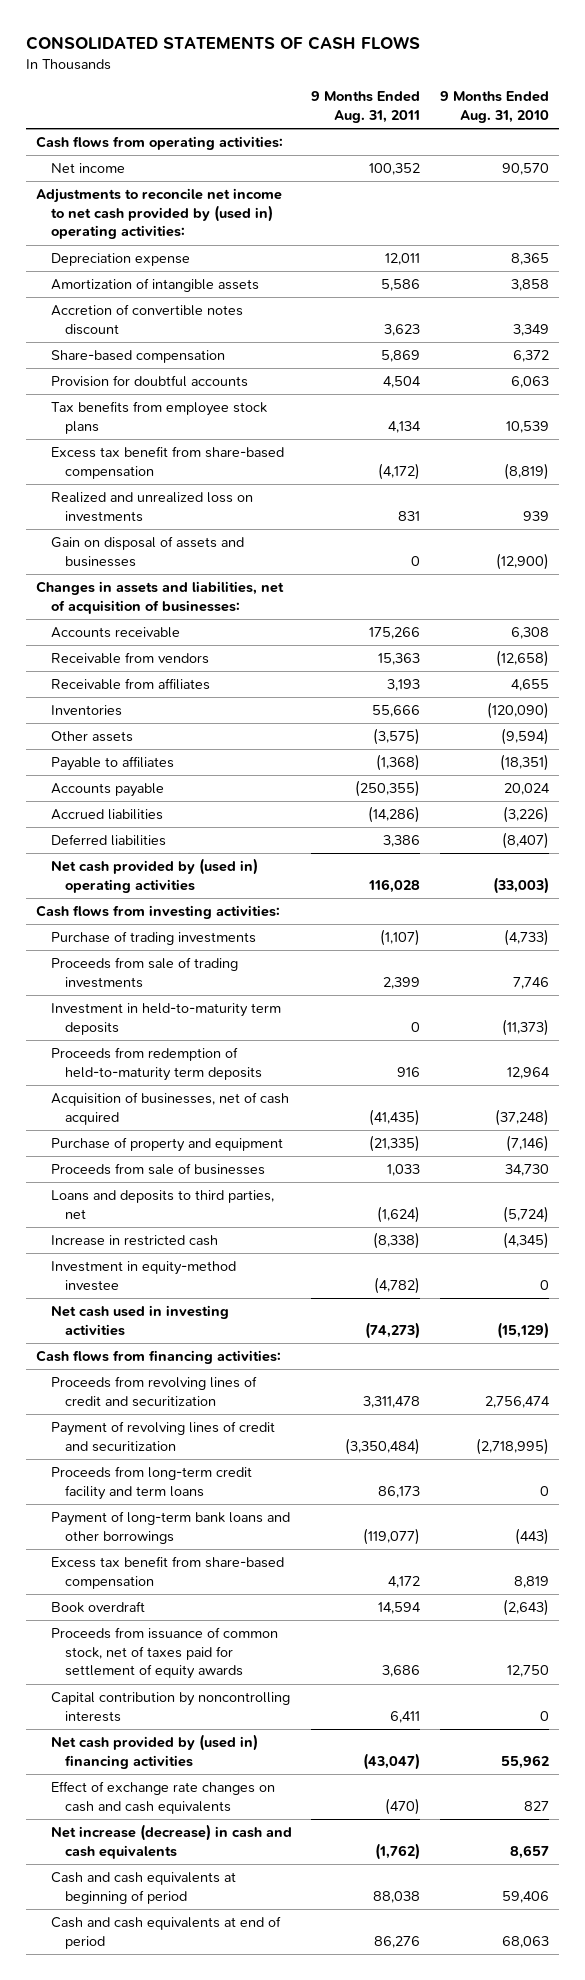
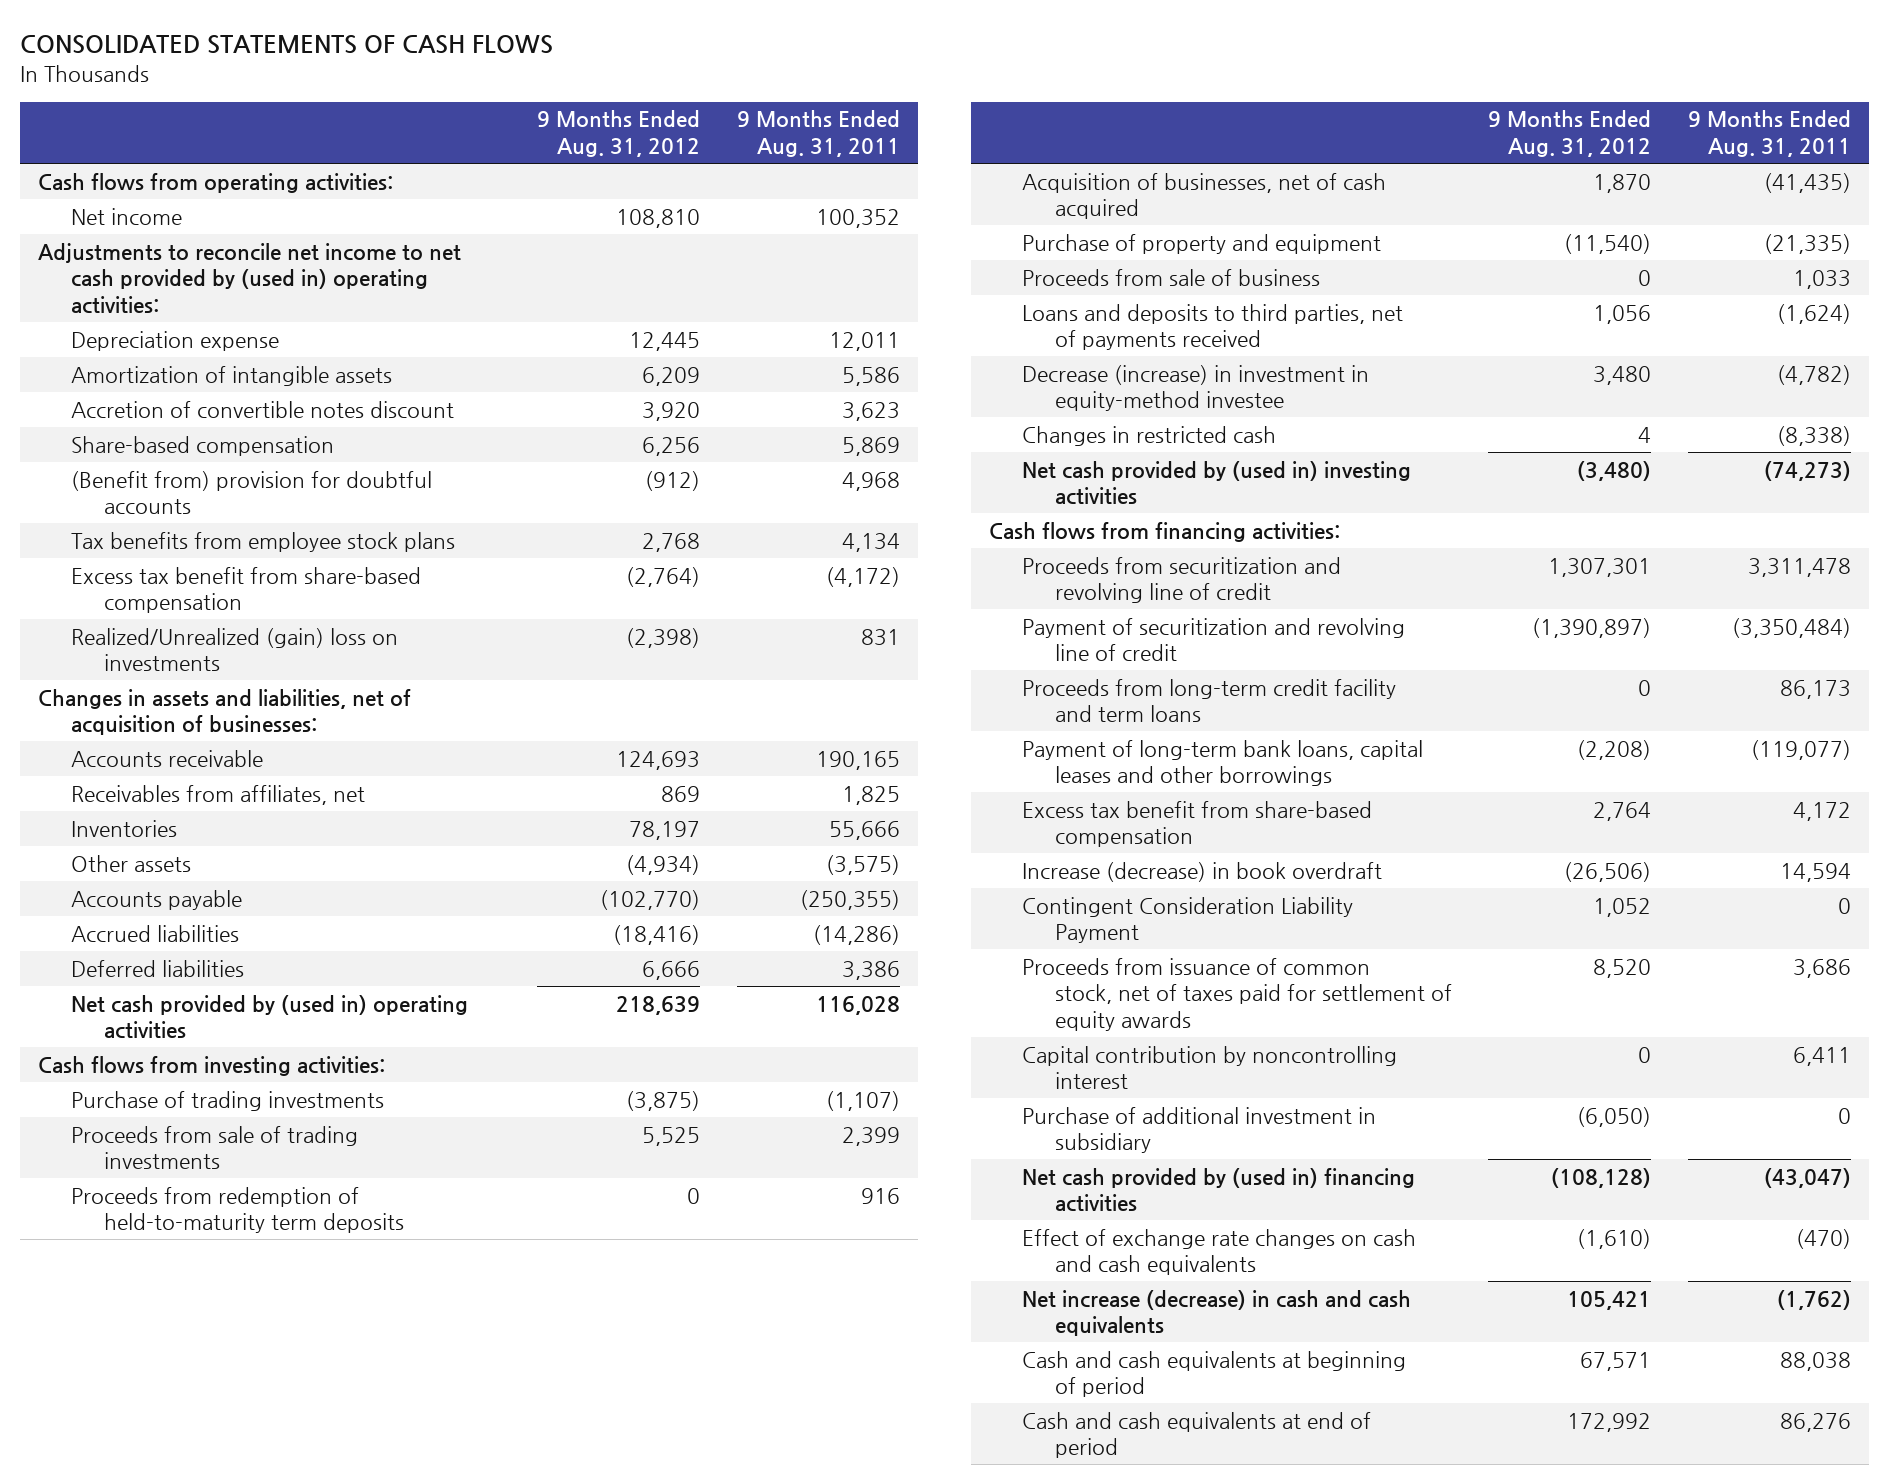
- | 9 Months Ended Aug. 31, 2011 | 9 Months Ended Aug. 31, 2010
+ | 9 Months Ended Aug. 31, 2012 | 9 Months Ended Aug. 31, 2011
- Provision for doubtful accounts | 4,504 | 6,063
+ (Benefit from) provision for doubtful accounts | (912) | 4,968
- Realized and unrealized loss on investments | 831 | 939
- Gain on disposal of assets and businesses | 0 | (12,900)
+ Realized/Unrealized (gain) loss on investments | (2,398) | 831
- Accounts receivable | 175,266 | 6,308
- Receivable from vendors | 15,363 | (12,658)
- Receivable from affiliates | 3,193 | 4,655
+ Accounts receivable | 124,693 | 190,165
+ Receivables from affiliates, net | 869 | 1,825
- Payable to affiliates | (1,368) | (18,351)
- Investment in held-to-maturity term deposits | 0 | (11,373)
- Proceeds from sale of businesses | 1,033 | 34,730
- Loans and deposits to third parties, net | (1,624) | (5,724)
- Increase in restricted cash | (8,338) | (4,345)
- Investment in equity-method investee | (4,782) | 0
- Net cash used in investing activities | (74,273) | (15,129)
+ Proceeds from sale of business | 0 | 1,033
+ Loans and deposits to third parties, net of payments received | 1,056 | (1,624)
+ Decrease (increase) in investment in equity-method investee | 3,480 | (4,782)
+ Changes in restricted cash | 4 | (8,338)
+ Net cash provided by (used in) investing activities | (3,480) | (74,273)
- Proceeds from revolving lines of credit and securitization | 3,311,478 | 2,756,474
- Payment of revolving lines of credit and securitization | (3,350,484) | (2,718,995)
+ Proceeds from securitization and revolving line of credit | 1,307,301 | 3,311,478
+ Payment of securitization and revolving line of credit | (1,390,897) | (3,350,484)
- Payment of long-term bank loans and other borrowings | (119,077) | (443)
+ Payment of long-term bank loans, capital leases and other borrowings | (2,208) | (119,077)
- Book overdraft | 14,594 | (2,643)
+ Increase (decrease) in book overdraft | (26,506) | 14,594
+ Contingent Consideration Liability Payment | 1,052 | 0
- Capital contribution by noncontrolling interests | 6,411 | 0
+ Capital contribution by noncontrolling interest | 0 | 6,411
+ Purchase of additional investment in subsidiary | (6,050) | 0

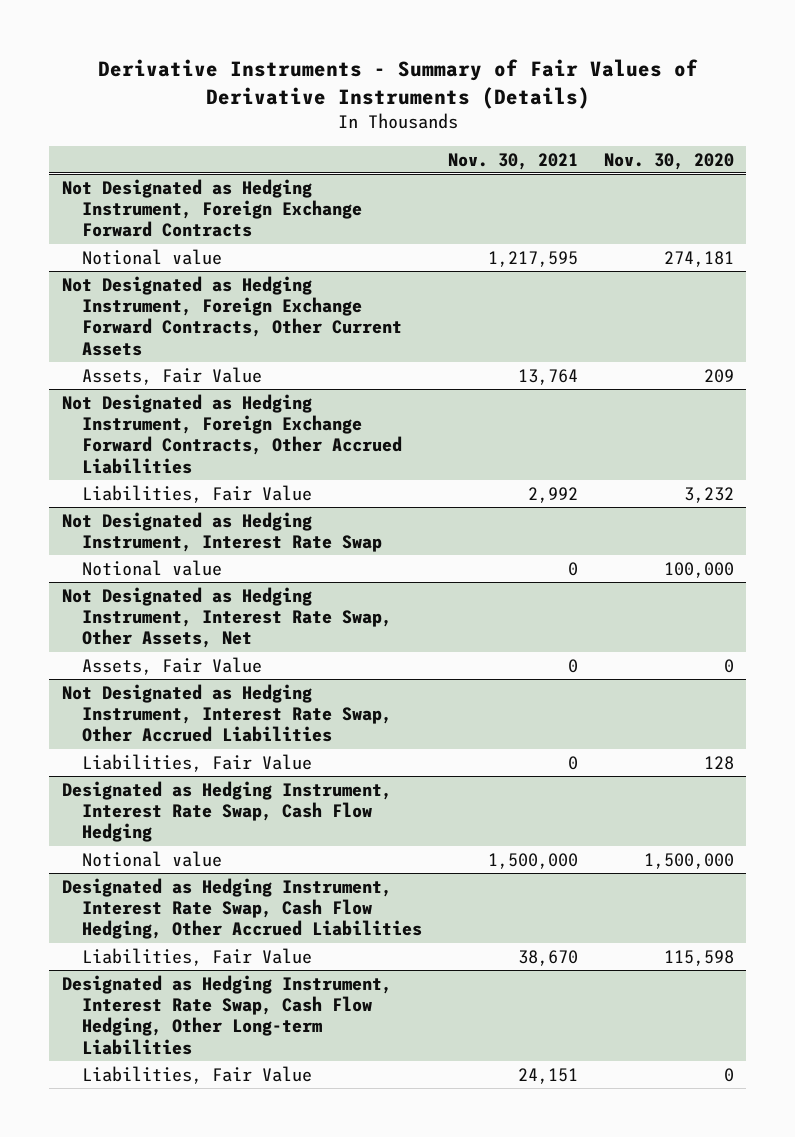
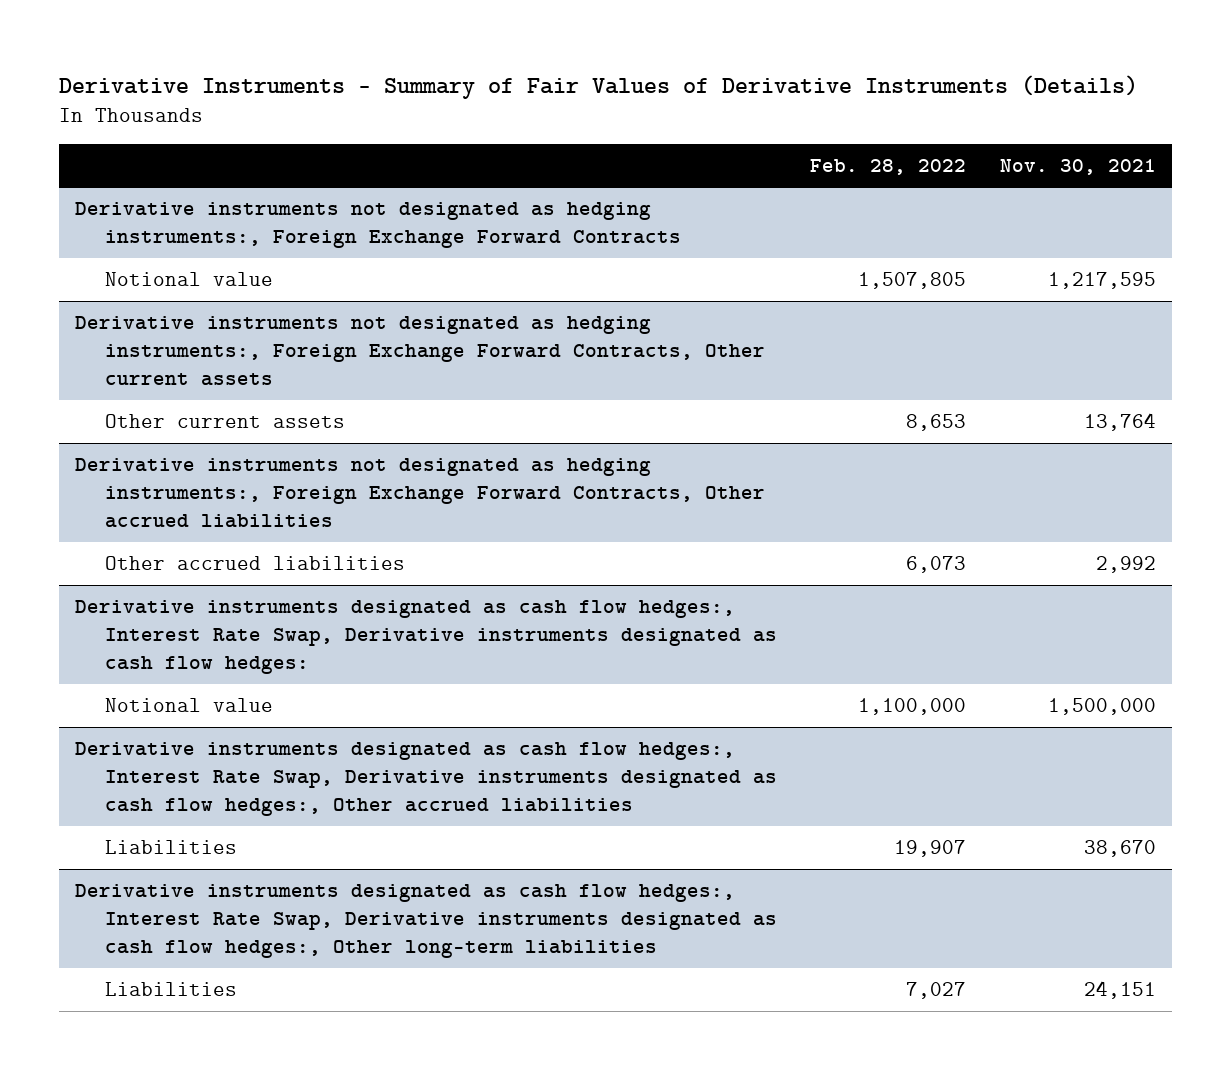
- | Nov. 30, 2021 | Nov. 30, 2020
+ | Feb. 28, 2022 | Nov. 30, 2021
- Not Designated as Hedging Instrument, Foreign Exchange Forward Contracts
+ Derivative instruments not designated as hedging instruments:, Foreign Exchange Forward Contracts
- Not Designated as Hedging Instrument, Foreign Exchange Forward Contracts, Other Current Assets
- Assets, Fair Value | 13,764 | 209
- Not Designated as Hedging Instrument, Foreign Exchange Forward Contracts, Other Accrued Liabilities
- Liabilities, Fair Value | 2,992 | 3,232
- Not Designated as Hedging Instrument, Interest Rate Swap
- Notional value | 0 | 100,000
- Not Designated as Hedging Instrument, Interest Rate Swap, Other Assets, Net
- Assets, Fair Value | 0 | 0
- Not Designated as Hedging Instrument, Interest Rate Swap, Other Accrued Liabilities
- Liabilities, Fair Value | 0 | 128
- Designated as Hedging Instrument, Interest Rate Swap, Cash Flow Hedging
+ Derivative instruments not designated as hedging instruments:, Foreign Exchange Forward Contracts, Other current assets
+ Other current assets | 8,653 | 13,764
+ Derivative instruments not designated as hedging instruments:, Foreign Exchange Forward Contracts, Other accrued liabilities
+ Other accrued liabilities | 6,073 | 2,992
+ Derivative instruments designated as cash flow hedges:, Interest Rate Swap, Derivative instruments designated as cash flow hedges:
- Designated as Hedging Instrument, Interest Rate Swap, Cash Flow Hedging, Other Accrued Liabilities
- Liabilities, Fair Value | 38,670 | 115,598
- Designated as Hedging Instrument, Interest Rate Swap, Cash Flow Hedging, Other Long-term Liabilities
- Liabilities, Fair Value | 24,151 | 0
+ Derivative instruments designated as cash flow hedges:, Interest Rate Swap, Derivative instruments designated as cash flow hedges:, Other accrued liabilities
+ Liabilities | 19,907 | 38,670
+ Derivative instruments designated as cash flow hedges:, Interest Rate Swap, Derivative instruments designated as cash flow hedges:, Other long-term liabilities
+ Liabilities | 7,027 | 24,151

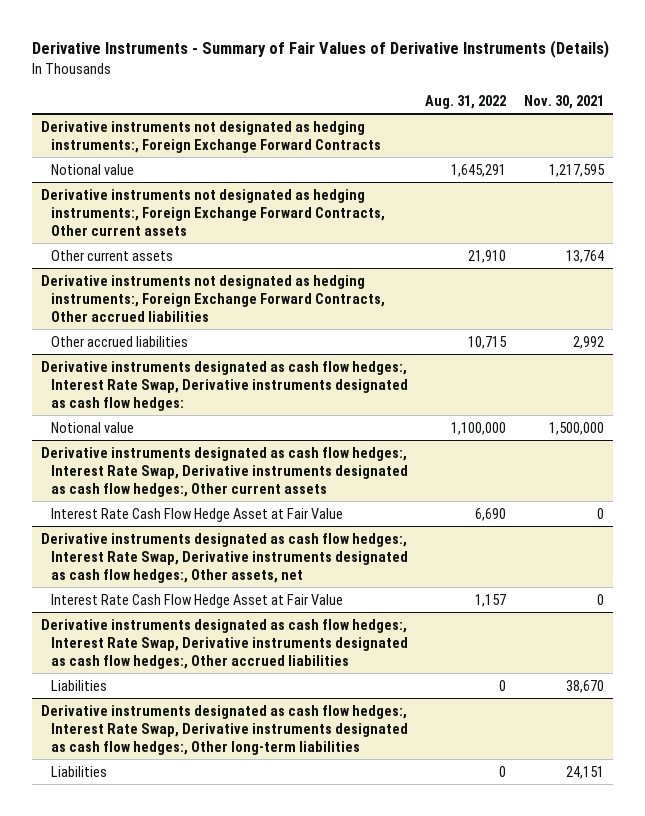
- | Feb. 28, 2022 | Nov. 30, 2021
+ | Aug. 31, 2022 | Nov. 30, 2021
+ Derivative instruments designated as cash flow hedges:, Interest Rate Swap, Derivative instruments designated as cash flow hedges:, Other current assets
+ Interest Rate Cash Flow Hedge Asset at Fair Value | 6,690 | 0
+ Derivative instruments designated as cash flow hedges:, Interest Rate Swap, Derivative instruments designated as cash flow hedges:, Other assets, net
+ Interest Rate Cash Flow Hedge Asset at Fair Value | 1,157 | 0

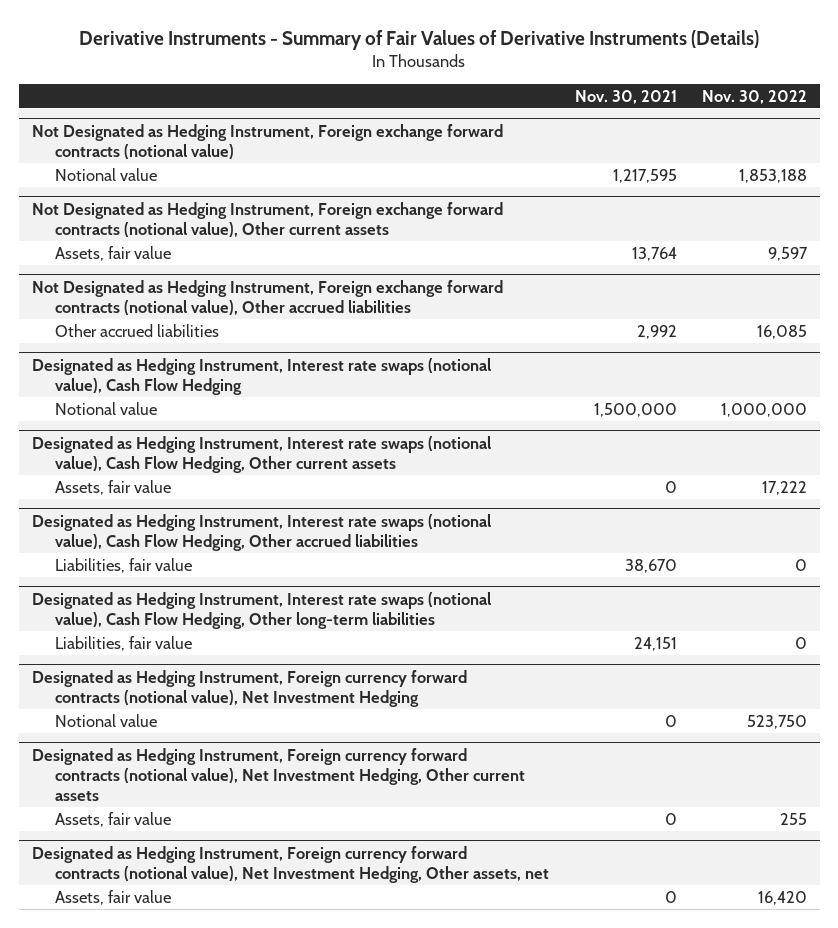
- | Aug. 31, 2022 | Nov. 30, 2021
+ | Nov. 30, 2021 | Nov. 30, 2022
- Derivative instruments not designated as hedging instruments:, Foreign Exchange Forward Contracts
+ Not Designated as Hedging Instrument, Foreign exchange forward contracts (notional value)
- Derivative instruments not designated as hedging instruments:, Foreign Exchange Forward Contracts, Other current assets
- Other current assets | 21,910 | 13,764
- Derivative instruments not designated as hedging instruments:, Foreign Exchange Forward Contracts, Other accrued liabilities
+ Not Designated as Hedging Instrument, Foreign exchange forward contracts (notional value), Other current assets
+ Assets, fair value | 13,764 | 9,597
+ Not Designated as Hedging Instrument, Foreign exchange forward contracts (notional value), Other accrued liabilities
- Derivative instruments designated as cash flow hedges:, Interest Rate Swap, Derivative instruments designated as cash flow hedges:
+ Designated as Hedging Instrument, Interest rate swaps (notional value), Cash Flow Hedging
- Derivative instruments designated as cash flow hedges:, Interest Rate Swap, Derivative instruments designated as cash flow hedges:, Other current assets
- Interest Rate Cash Flow Hedge Asset at Fair Value | 6,690 | 0
- Derivative instruments designated as cash flow hedges:, Interest Rate Swap, Derivative instruments designated as cash flow hedges:, Other assets, net
- Interest Rate Cash Flow Hedge Asset at Fair Value | 1,157 | 0
- Derivative instruments designated as cash flow hedges:, Interest Rate Swap, Derivative instruments designated as cash flow hedges:, Other accrued liabilities
- Liabilities | 0 | 38,670
- Derivative instruments designated as cash flow hedges:, Interest Rate Swap, Derivative instruments designated as cash flow hedges:, Other long-term liabilities
- Liabilities | 0 | 24,151
+ Designated as Hedging Instrument, Interest rate swaps (notional value), Cash Flow Hedging, Other current assets
+ Assets, fair value | 0 | 17,222
+ Designated as Hedging Instrument, Interest rate swaps (notional value), Cash Flow Hedging, Other accrued liabilities
+ Liabilities, fair value | 38,670 | 0
+ Designated as Hedging Instrument, Interest rate swaps (notional value), Cash Flow Hedging, Other long-term liabilities
+ Liabilities, fair value | 24,151 | 0
+ Designated as Hedging Instrument, Foreign currency forward contracts (notional value), Net Investment Hedging
+ Notional value | 0 | 523,750
+ Designated as Hedging Instrument, Foreign currency forward contracts (notional value), Net Investment Hedging, Other current assets
+ Assets, fair value | 0 | 255
+ Designated as Hedging Instrument, Foreign currency forward contracts (notional value), Net Investment Hedging, Other assets, net
+ Assets, fair value | 0 | 16,420

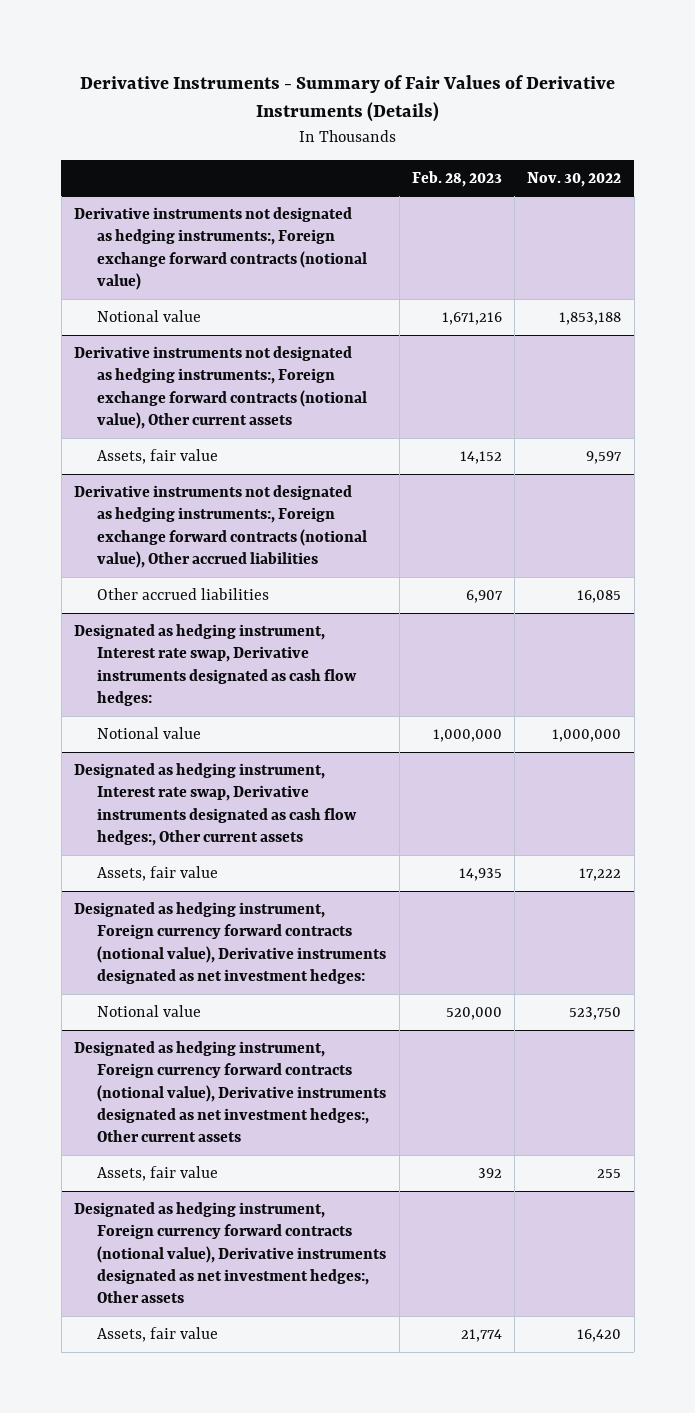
- | Nov. 30, 2021 | Nov. 30, 2022
+ | Feb. 28, 2023 | Nov. 30, 2022
- Not Designated as Hedging Instrument, Foreign exchange forward contracts (notional value)
+ Derivative instruments not designated as hedging instruments:, Foreign exchange forward contracts (notional value)
- Not Designated as Hedging Instrument, Foreign exchange forward contracts (notional value), Other current assets
+ Derivative instruments not designated as hedging instruments:, Foreign exchange forward contracts (notional value), Other current assets
- Not Designated as Hedging Instrument, Foreign exchange forward contracts (notional value), Other accrued liabilities
+ Derivative instruments not designated as hedging instruments:, Foreign exchange forward contracts (notional value), Other accrued liabilities
- Designated as Hedging Instrument, Interest rate swaps (notional value), Cash Flow Hedging
+ Designated as hedging instrument, Interest rate swap, Derivative instruments designated as cash flow hedges:
- Designated as Hedging Instrument, Interest rate swaps (notional value), Cash Flow Hedging, Other current assets
+ Designated as hedging instrument, Interest rate swap, Derivative instruments designated as cash flow hedges:, Other current assets
- Designated as Hedging Instrument, Interest rate swaps (notional value), Cash Flow Hedging, Other accrued liabilities
- Liabilities, fair value | 38,670 | 0
- Designated as Hedging Instrument, Interest rate swaps (notional value), Cash Flow Hedging, Other long-term liabilities
- Liabilities, fair value | 24,151 | 0
- Designated as Hedging Instrument, Foreign currency forward contracts (notional value), Net Investment Hedging
+ Designated as hedging instrument, Foreign currency forward contracts (notional value), Derivative instruments designated as net investment hedges:
- Designated as Hedging Instrument, Foreign currency forward contracts (notional value), Net Investment Hedging, Other current assets
+ Designated as hedging instrument, Foreign currency forward contracts (notional value), Derivative instruments designated as net investment hedges:, Other current assets
- Designated as Hedging Instrument, Foreign currency forward contracts (notional value), Net Investment Hedging, Other assets, net
+ Designated as hedging instrument, Foreign currency forward contracts (notional value), Derivative instruments designated as net investment hedges:, Other assets

